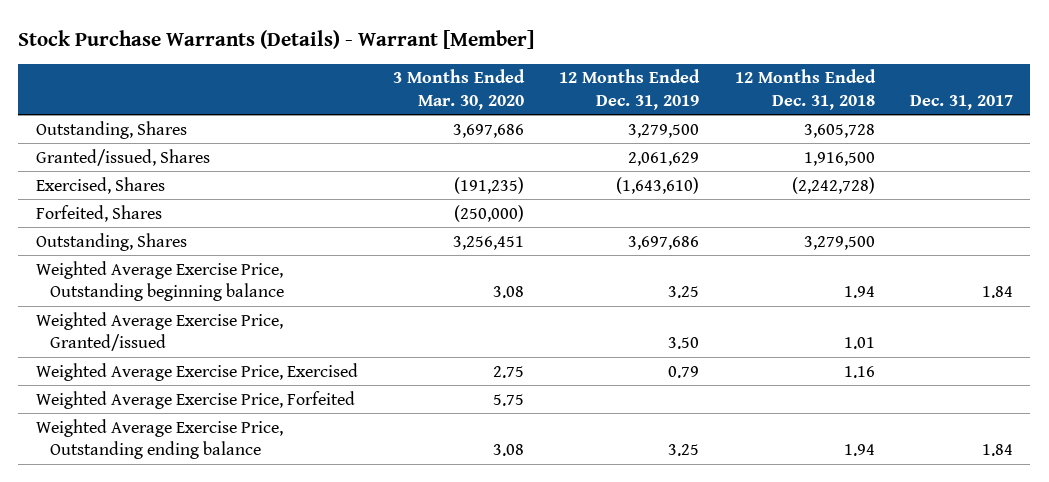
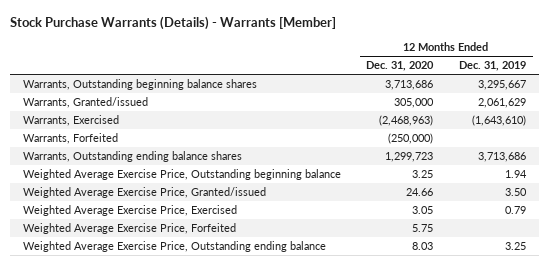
- Stock Purchase Warrants (Details) - Warrant [Member]
+ Stock Purchase Warrants (Details) - Warrants [Member]
- | 3 Months Ended Mar. 30, 2020 | 12 Months Ended Dec. 31, 2019 | 12 Months Ended Dec. 31, 2018 | Dec. 31, 2017
+ | 12 Months Ended Dec. 31, 2020 | 12 Months Ended Dec. 31, 2019
- Outstanding, Shares | 3,697,686 | 3,279,500 | 3,605,728 |
- Granted/issued, Shares | | 2,061,629 | 1,916,500 |
- Exercised, Shares | (191,235) | (1,643,610) | (2,242,728) |
- Forfeited, Shares | (250,000) | | |
- Outstanding, Shares | 3,256,451 | 3,697,686 | 3,279,500 |
- Weighted Average Exercise Price, Outstanding beginning balance | 3.08 | 3.25 | 1.94 | 1.84
+ Warrants, Outstanding beginning balance shares | 3,713,686 | 3,295,667
+ Warrants, Granted/issued | 305,000 | 2,061,629
+ Warrants, Exercised | (2,468,963) | (1,643,610)
+ Warrants, Forfeited | (250,000) |
+ Warrants, Outstanding ending balance shares | 1,299,723 | 3,713,686
+ Weighted Average Exercise Price, Outstanding beginning balance | 3.25 | 1.94

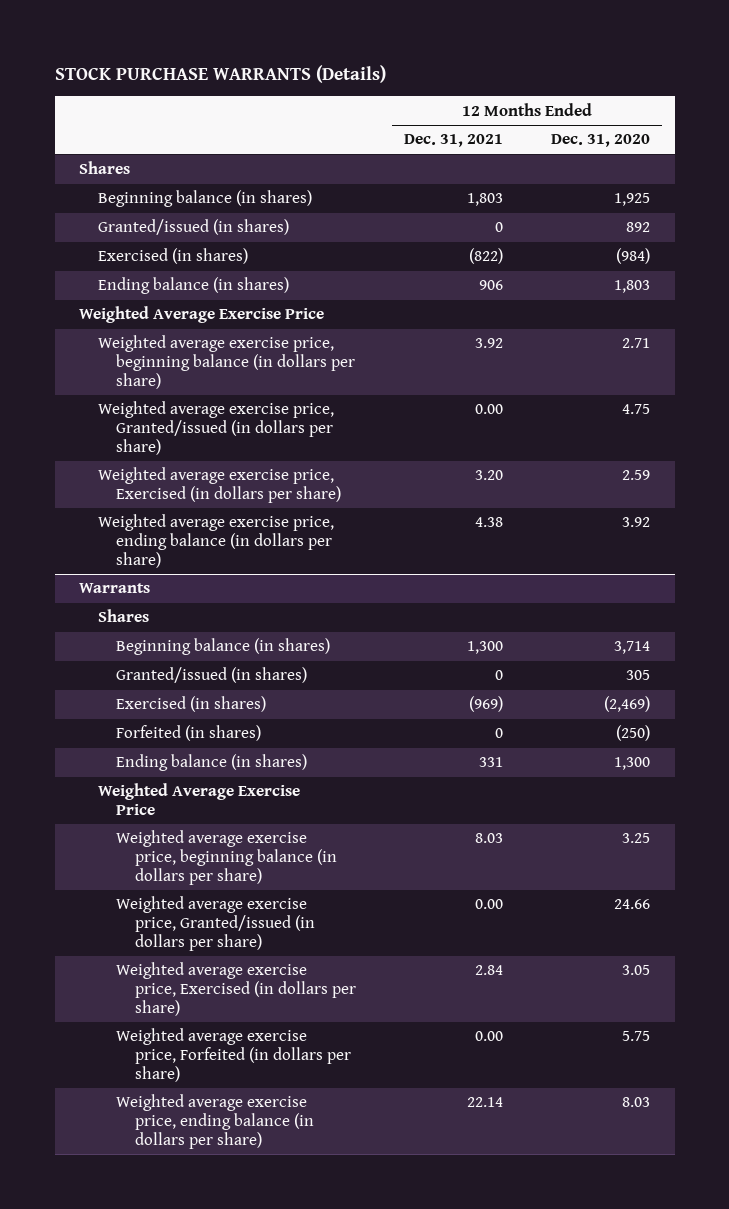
- Stock Purchase Warrants (Details) - Warrants [Member]
+ STOCK PURCHASE WARRANTS (Details)
- | 12 Months Ended Dec. 31, 2020 | 12 Months Ended Dec. 31, 2019
+ | 12 Months Ended Dec. 31, 2021 | 12 Months Ended Dec. 31, 2020
- Warrants, Outstanding beginning balance shares | 3,713,686 | 3,295,667
- Warrants, Granted/issued | 305,000 | 2,061,629
- Warrants, Exercised | (2,468,963) | (1,643,610)
- Warrants, Forfeited | (250,000) |
- Warrants, Outstanding ending balance shares | 1,299,723 | 3,713,686
- Weighted Average Exercise Price, Outstanding beginning balance | 3.25 | 1.94
- Weighted Average Exercise Price, Granted/issued | 24.66 | 3.50
- Weighted Average Exercise Price, Exercised | 3.05 | 0.79
- Weighted Average Exercise Price, Forfeited | 5.75 |
- Weighted Average Exercise Price, Outstanding ending balance | 8.03 | 3.25
+ Shares
+ Beginning balance (in shares) | 1,803 | 1,925
+ Granted/issued (in shares) | 0 | 892
+ Exercised (in shares) | (822) | (984)
+ Ending balance (in shares) | 906 | 1,803
+ Weighted Average Exercise Price
+ Weighted average exercise price, beginning balance (in dollars per share) | 3.92 | 2.71
+ Weighted average exercise price, Granted/issued (in dollars per share) | 0.00 | 4.75
+ Weighted average exercise price, Exercised (in dollars per share) | 3.20 | 2.59
+ Weighted average exercise price, ending balance (in dollars per share) | 4.38 | 3.92
+ Warrants
+ Shares
+ Beginning balance (in shares) | 1,300 | 3,714
+ Granted/issued (in shares) | 0 | 305
+ Exercised (in shares) | (969) | (2,469)
+ Forfeited (in shares) | 0 | (250)
+ Ending balance (in shares) | 331 | 1,300
+ Weighted Average Exercise Price
+ Weighted average exercise price, beginning balance (in dollars per share) | 8.03 | 3.25
+ Weighted average exercise price, Granted/issued (in dollars per share) | 0.00 | 24.66
+ Weighted average exercise price, Exercised (in dollars per share) | 2.84 | 3.05
+ Weighted average exercise price, Forfeited (in dollars per share) | 0.00 | 5.75
+ Weighted average exercise price, ending balance (in dollars per share) | 22.14 | 8.03

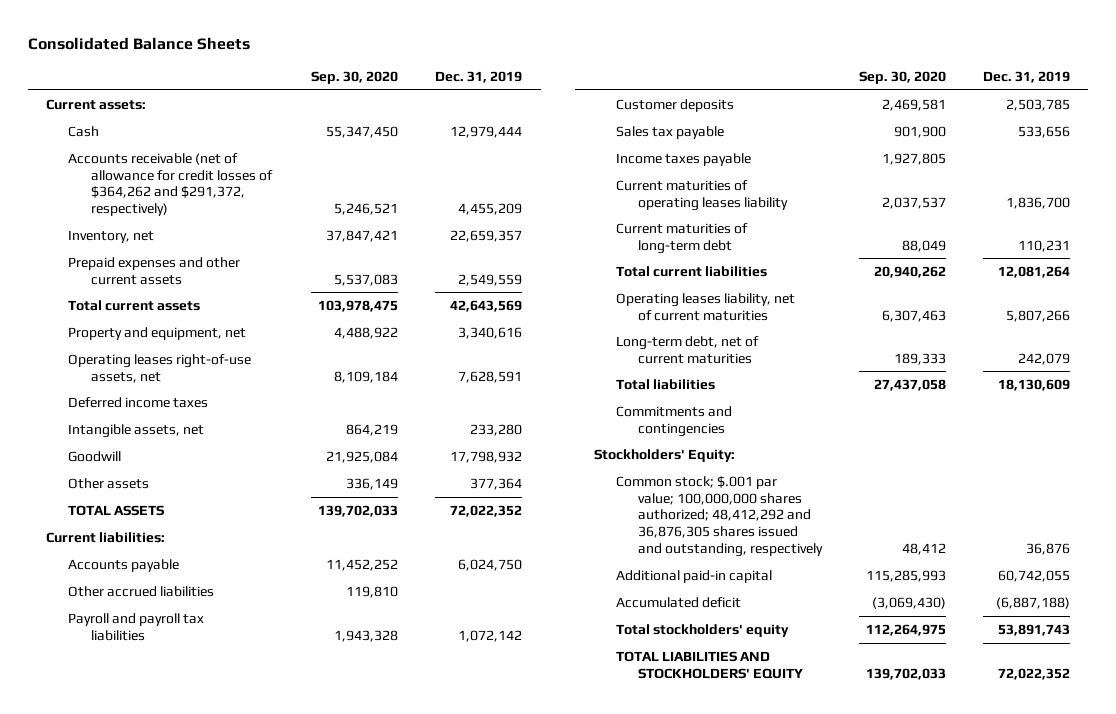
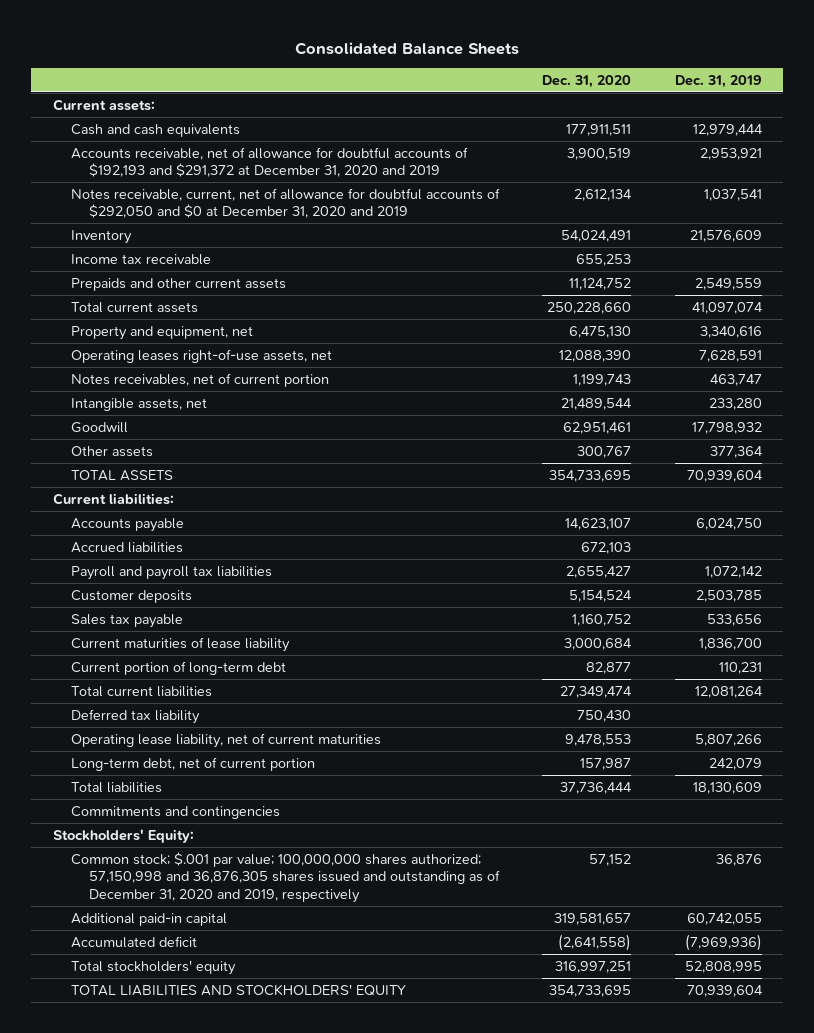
- | Sep. 30, 2020 | Dec. 31, 2019
+ | Dec. 31, 2020 | Dec. 31, 2019
- Cash | 55,347,450 | 12,979,444
- Accounts receivable (net of allowance for credit losses of $364,262 and $291,372, respectively) | 5,246,521 | 4,455,209
- Inventory, net | 37,847,421 | 22,659,357
- Prepaid expenses and other current assets | 5,537,083 | 2,549,559
- Total current assets | 103,978,475 | 42,643,569
+ Cash and cash equivalents | 177,911,511 | 12,979,444
+ Accounts receivable, net of allowance for doubtful accounts of $192,193 and $291,372 at December 31, 2020 and 2019 | 3,900,519 | 2,953,921
+ Notes receivable, current, net of allowance for doubtful accounts of $292,050 and $0 at December 31, 2020 and 2019 | 2,612,134 | 1,037,541
+ Inventory | 54,024,491 | 21,576,609
+ Income tax receivable | 655,253 |
+ Prepaids and other current assets | 11,124,752 | 2,549,559
+ Total current assets | 250,228,660 | 41,097,074
- Deferred income taxes
+ Notes receivables, net of current portion | 1,199,743 | 463,747
- TOTAL ASSETS | 139,702,033 | 72,022,352
+ TOTAL ASSETS | 354,733,695 | 70,939,604
- Other accrued liabilities | 119,810 |
+ Accrued liabilities | 672,103 |
- Income taxes payable | 1,927,805 |
- Current maturities of operating leases liability | 2,037,537 | 1,836,700
- Current maturities of long-term debt | 88,049 | 110,231
+ Current maturities of lease liability | 3,000,684 | 1,836,700
+ Current portion of long-term debt | 82,877 | 110,231
- Operating leases liability, net of current maturities | 6,307,463 | 5,807,266
- Long-term debt, net of current maturities | 189,333 | 242,079
+ Deferred tax liability | 750,430 |
+ Operating lease liability, net of current maturities | 9,478,553 | 5,807,266
+ Long-term debt, net of current portion | 157,987 | 242,079
- Common stock; $.001 par value; 100,000,000 shares authorized; 48,412,292 and 36,876,305 shares issued and outstanding, respectively | 48,412 | 36,876
+ Common stock; $.001 par value; 100,000,000 shares authorized; 57,150,998 and 36,876,305 shares issued and outstanding as of December 31, 2020 and 2019, respectively | 57,152 | 36,876
- Accumulated deficit | (3,069,430) | (6,887,188)
- Total stockholders' equity | 112,264,975 | 53,891,743
- TOTAL LIABILITIES AND STOCKHOLDERS' EQUITY | 139,702,033 | 72,022,352
+ Accumulated deficit | (2,641,558) | (7,969,936)
+ Total stockholders' equity | 316,997,251 | 52,808,995
+ TOTAL LIABILITIES AND STOCKHOLDERS' EQUITY | 354,733,695 | 70,939,604

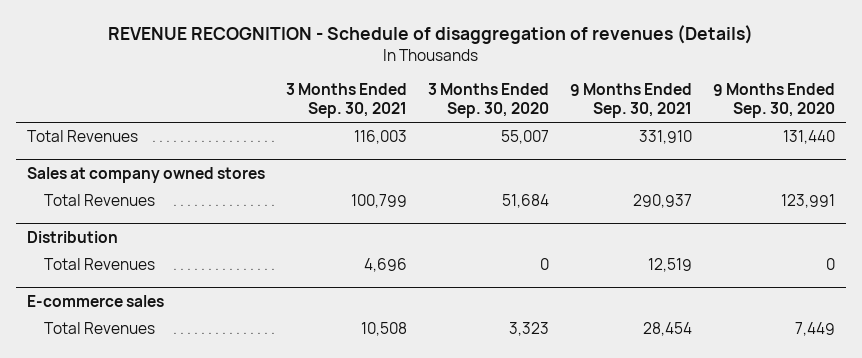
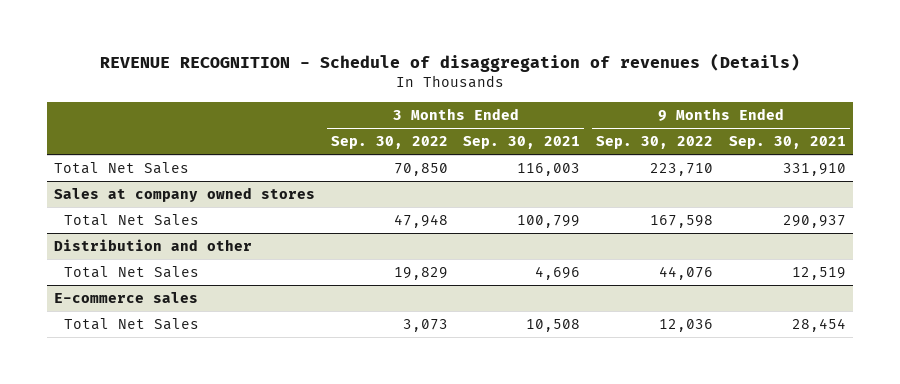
- | 3 Months Ended Sep. 30, 2021 | 3 Months Ended Sep. 30, 2020 | 9 Months Ended Sep. 30, 2021 | 9 Months Ended Sep. 30, 2020
+ | 3 Months Ended Sep. 30, 2022 | 3 Months Ended Sep. 30, 2021 | 9 Months Ended Sep. 30, 2022 | 9 Months Ended Sep. 30, 2021
- Total Revenues | 116,003 | 55,007 | 331,910 | 131,440
+ Total Net Sales | 70,850 | 116,003 | 223,710 | 331,910
@ Sales at company owned stores
- Total Revenues | 100,799 | 51,684 | 290,937 | 123,991
- Distribution
- Total Revenues | 4,696 | 0 | 12,519 | 0
@ Sales at company owned stores
+ Total Net Sales | 47,948 | 100,799 | 167,598 | 290,937
+ Distribution and other
+ Total Net Sales | 19,829 | 4,696 | 44,076 | 12,519
@ E-commerce sales
- Total Revenues | 10,508 | 3,323 | 28,454 | 7,449
+ Total Net Sales | 3,073 | 10,508 | 12,036 | 28,454

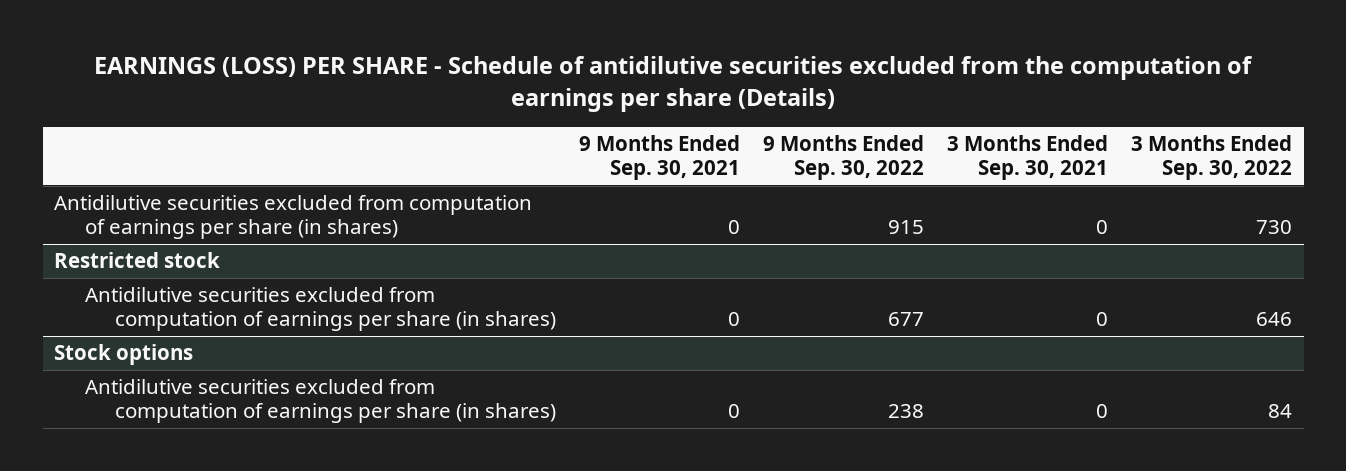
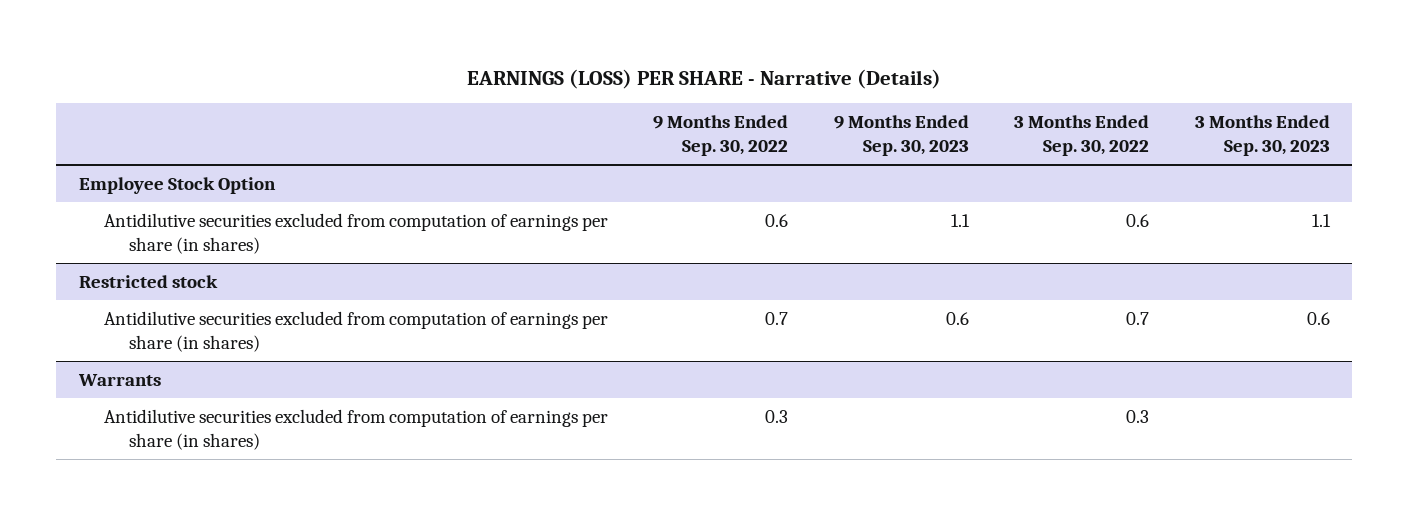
- EARNINGS (LOSS) PER SHARE - Schedule of antidilutive securities excluded from the computation of earnings per share (Details)
+ EARNINGS (LOSS) PER SHARE - Narrative (Details)
- | 9 Months Ended Sep. 30, 2021 | 9 Months Ended Sep. 30, 2022 | 3 Months Ended Sep. 30, 2021 | 3 Months Ended Sep. 30, 2022
+ | 9 Months Ended Sep. 30, 2022 | 9 Months Ended Sep. 30, 2023 | 3 Months Ended Sep. 30, 2022 | 3 Months Ended Sep. 30, 2023
- Antidilutive securities excluded from computation of earnings per share (in shares) | 0 | 915 | 0 | 730
+ Employee Stock Option
+ Antidilutive securities excluded from computation of earnings per share (in shares) | 0.6 | 1.1 | 0.6 | 1.1
@ Restricted stock
- Antidilutive securities excluded from computation of earnings per share (in shares) | 0 | 677 | 0 | 646
- Stock options
- Antidilutive securities excluded from computation of earnings per share (in shares) | 0 | 238 | 0 | 84
@ Restricted stock
+ Antidilutive securities excluded from computation of earnings per share (in shares) | 0.7 | 0.6 | 0.7 | 0.6
+ Warrants
+ Antidilutive securities excluded from computation of earnings per share (in shares) | 0.3 | | 0.3 |

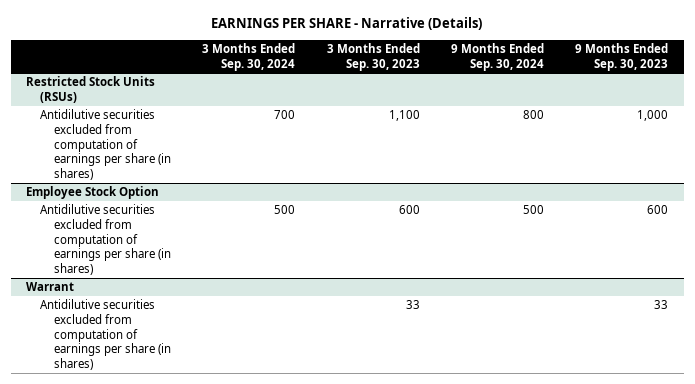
- EARNINGS (LOSS) PER SHARE - Narrative (Details)
+ EARNINGS PER SHARE - Narrative (Details)
- | 9 Months Ended Sep. 30, 2022 | 9 Months Ended Sep. 30, 2023 | 3 Months Ended Sep. 30, 2022 | 3 Months Ended Sep. 30, 2023
+ | 3 Months Ended Sep. 30, 2024 | 3 Months Ended Sep. 30, 2023 | 9 Months Ended Sep. 30, 2024 | 9 Months Ended Sep. 30, 2023
+ Restricted Stock Units (RSUs)
+ Antidilutive securities excluded from computation of earnings per share (in shares) | 700 | 1,100 | 800 | 1,000
@ Employee Stock Option
- Antidilutive securities excluded from computation of earnings per share (in shares) | 0.6 | 1.1 | 0.6 | 1.1
- Restricted stock
- Antidilutive securities excluded from computation of earnings per share (in shares) | 0.7 | 0.6 | 0.7 | 0.6
- Warrants
- Antidilutive securities excluded from computation of earnings per share (in shares) | 0.3 | | 0.3 |
@ Employee Stock Option
+ Antidilutive securities excluded from computation of earnings per share (in shares) | 500 | 600 | 500 | 600
+ Warrant
+ Antidilutive securities excluded from computation of earnings per share (in shares) | | 33 | | 33

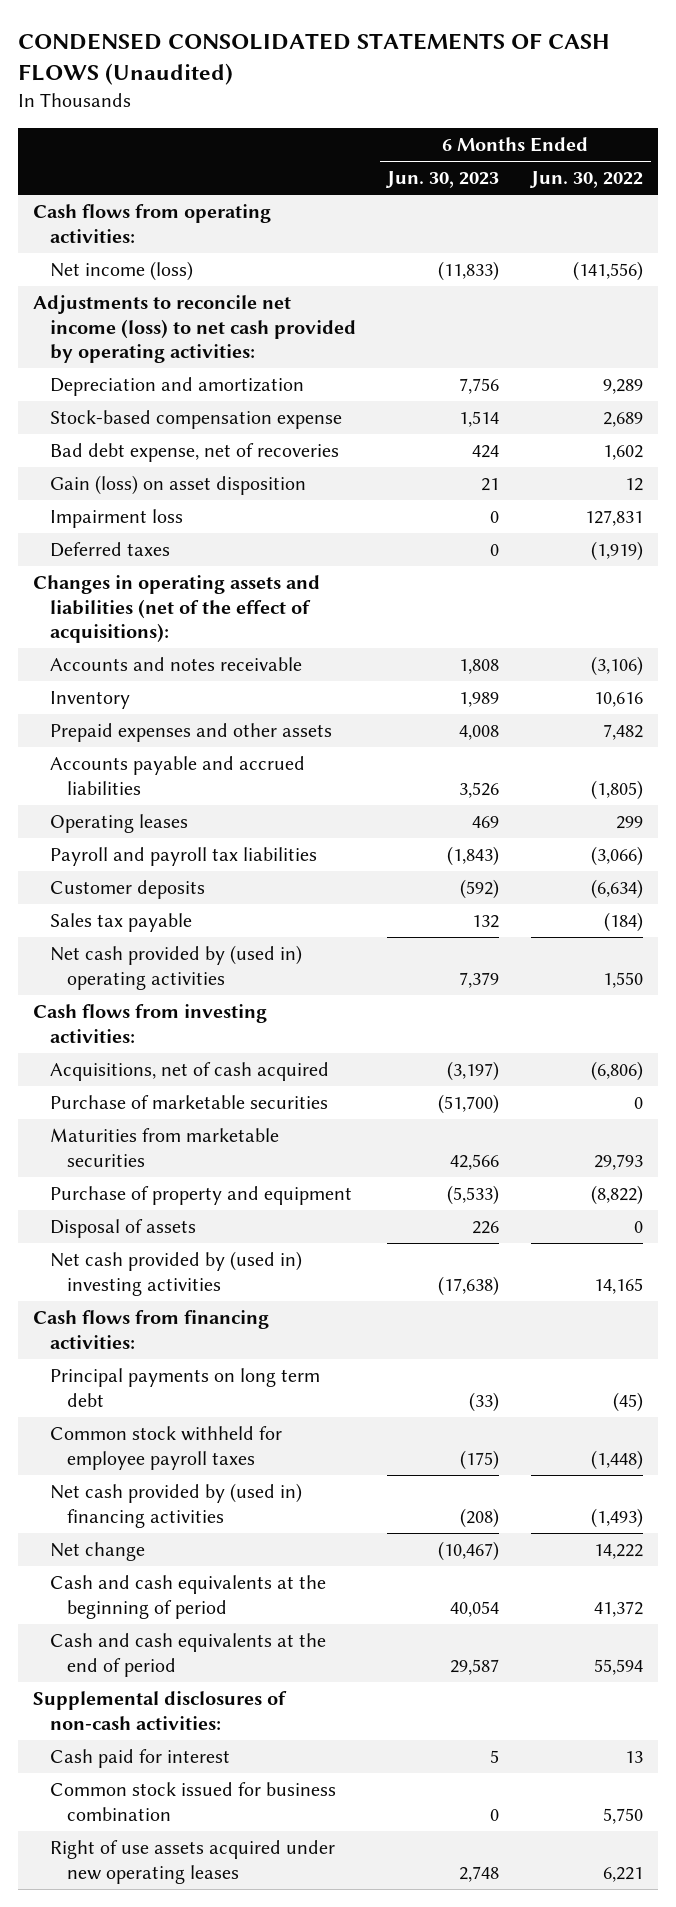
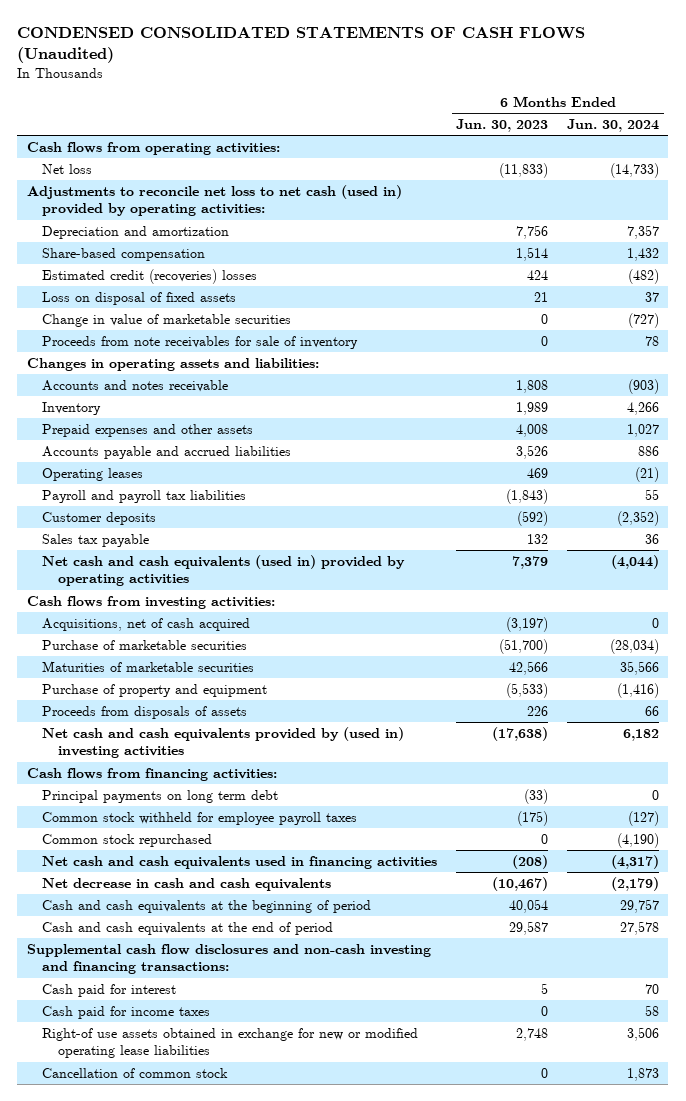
- | 6 Months Ended Jun. 30, 2023 | 6 Months Ended Jun. 30, 2022
+ | 6 Months Ended Jun. 30, 2023 | 6 Months Ended Jun. 30, 2024
- Net income (loss) | (11,833) | (141,556)
- Adjustments to reconcile net income (loss) to net cash provided by operating activities:
+ Net loss | (11,833) | (14,733)
+ Adjustments to reconcile net loss to net cash (used in) provided by operating activities:
- Stock-based compensation expense | 1,514 | 2,689
- Bad debt expense, net of recoveries | 424 | 1,602
- Gain (loss) on asset disposition | 21 | 12
- Impairment loss | 0 | 127,831
- Deferred taxes | 0 | (1,919)
- Changes in operating assets and liabilities (net of the effect of acquisitions):
+ Share-based compensation | 1,514 | 1,432
+ Estimated credit (recoveries) losses | 424 | (482)
+ Loss on disposal of fixed assets | 21 | 37
+ Change in value of marketable securities | 0 | (727)
+ Proceeds from note receivables for sale of inventory | 0 | 78
+ Changes in operating assets and liabilities:
- Net cash provided by (used in) operating activities | 7,379 | 1,550
+ Net cash and cash equivalents (used in) provided by operating activities | 7,379 | (4,044)
- Maturities from marketable securities | 42,566 | 29,793
+ Maturities of marketable securities | 42,566 | 35,566
- Disposal of assets | 226 | 0
- Net cash provided by (used in) investing activities | (17,638) | 14,165
+ Proceeds from disposals of assets | 226 | 66
+ Net cash and cash equivalents provided by (used in) investing activities | (17,638) | 6,182
- Net cash provided by (used in) financing activities | (208) | (1,493)
- Net change | (10,467) | 14,222
+ Common stock repurchased | 0 | (4,190)
+ Net cash and cash equivalents used in financing activities | (208) | (4,317)
+ Net decrease in cash and cash equivalents | (10,467) | (2,179)
- Supplemental disclosures of non-cash activities:
+ Supplemental cash flow disclosures and non-cash investing and financing transactions:
- Common stock issued for business combination | 0 | 5,750
- Right of use assets acquired under new operating leases | 2,748 | 6,221
+ Cash paid for income taxes | 0 | 58
+ Right-of use assets obtained in exchange for new or modified operating lease liabilities | 2,748 | 3,506
+ Cancellation of common stock | 0 | 1,873

